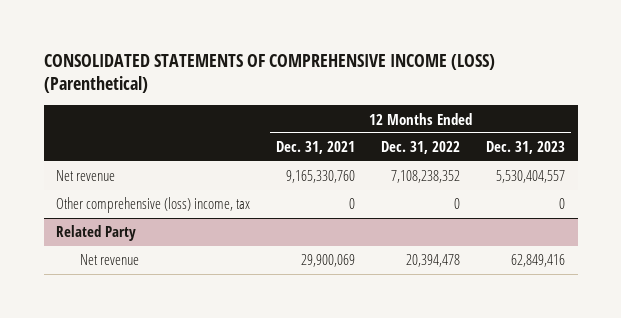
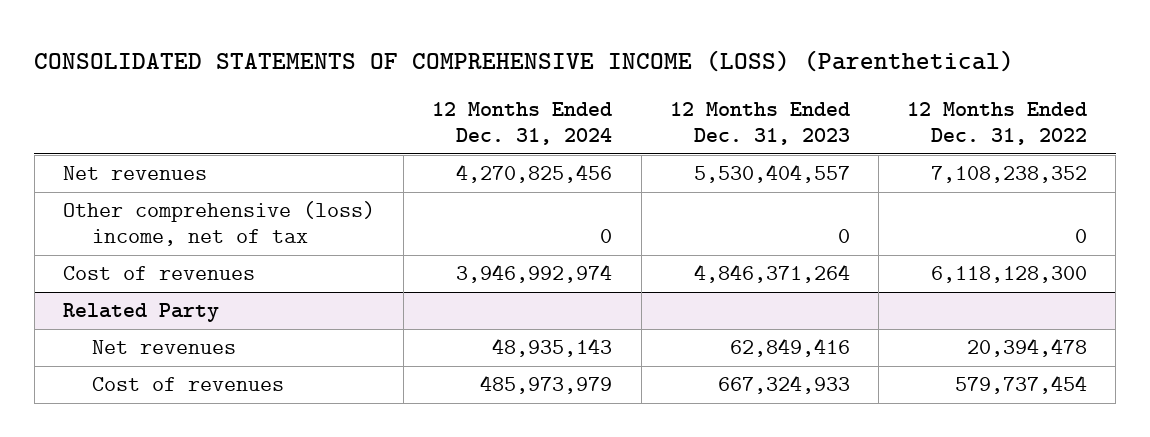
- | 12 Months Ended Dec. 31, 2021 | 12 Months Ended Dec. 31, 2022 | 12 Months Ended Dec. 31, 2023
+ | 12 Months Ended Dec. 31, 2024 | 12 Months Ended Dec. 31, 2023 | 12 Months Ended Dec. 31, 2022
- Net revenue | 9,165,330,760 | 7,108,238,352 | 5,530,404,557
- Other comprehensive (loss) income, tax | 0 | 0 | 0
+ Net revenues | 4,270,825,456 | 5,530,404,557 | 7,108,238,352
+ Other comprehensive (loss) income, net of tax | 0 | 0 | 0
+ Cost of revenues | 3,946,992,974 | 4,846,371,264 | 6,118,128,300
@ Related Party
- Net revenue | 29,900,069 | 20,394,478 | 62,849,416
+ Net revenues | 48,935,143 | 62,849,416 | 20,394,478
+ Cost of revenues | 485,973,979 | 667,324,933 | 579,737,454

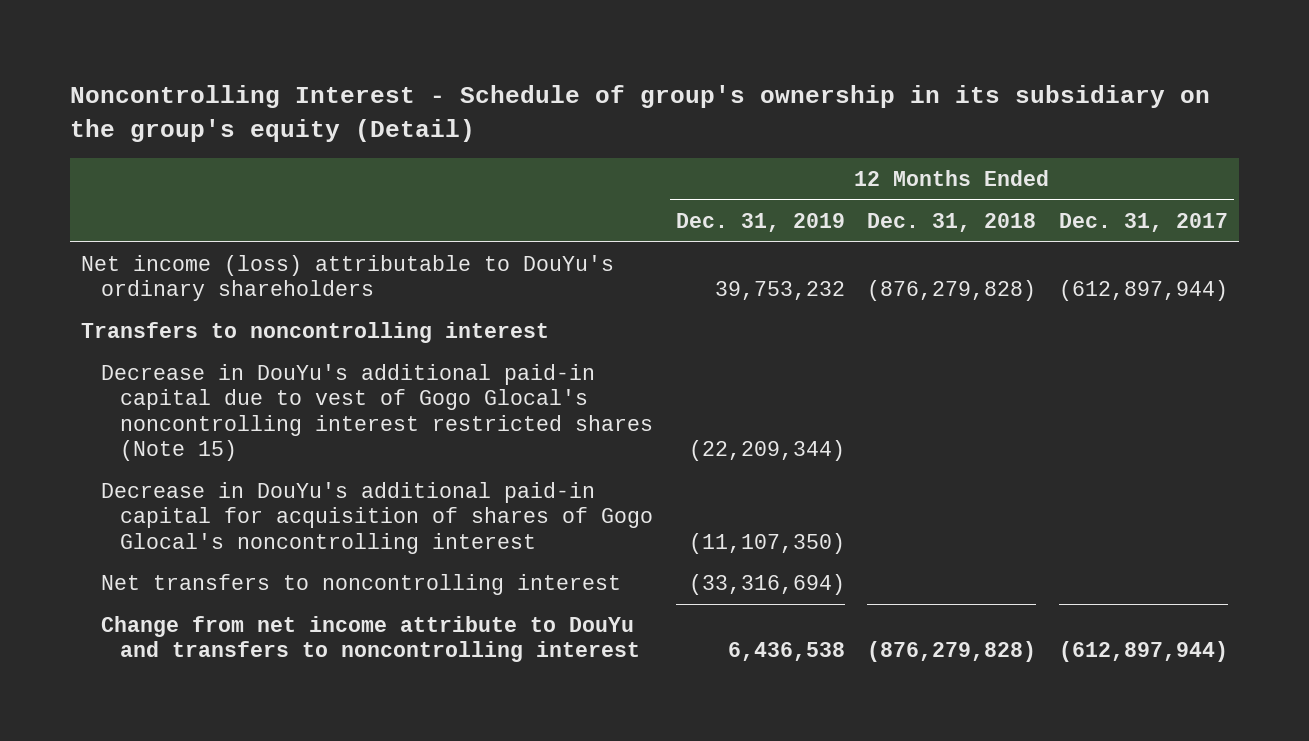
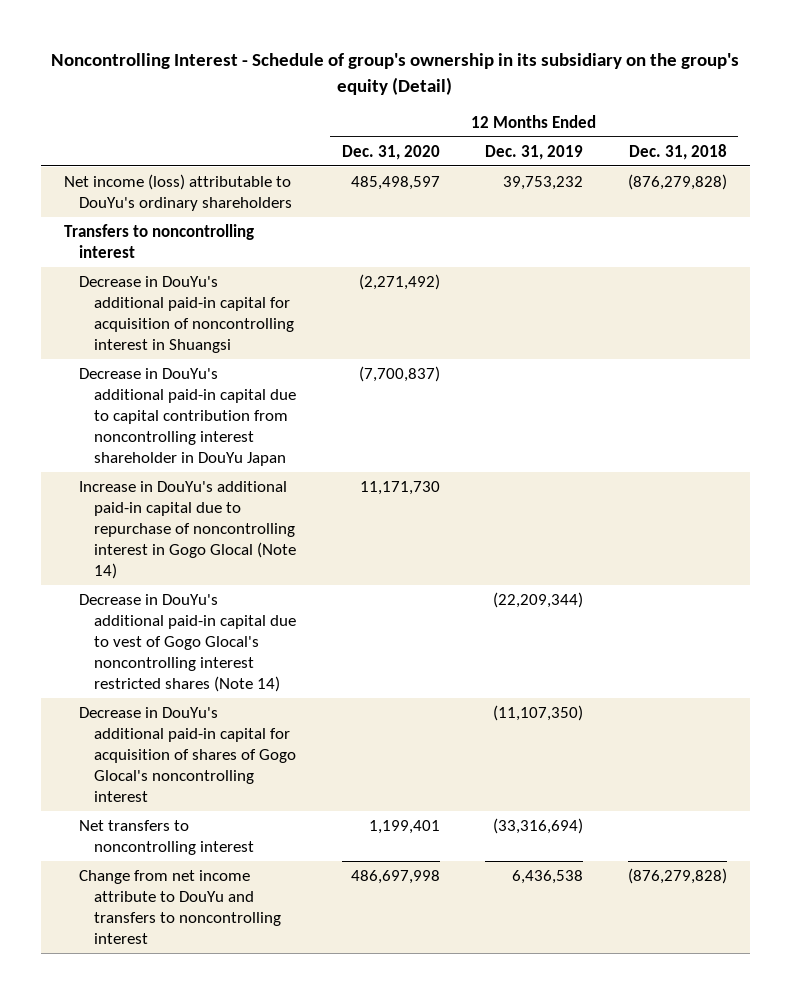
- | 12 Months Ended Dec. 31, 2019 | 12 Months Ended Dec. 31, 2018 | 12 Months Ended Dec. 31, 2017
+ | 12 Months Ended Dec. 31, 2020 | 12 Months Ended Dec. 31, 2019 | 12 Months Ended Dec. 31, 2018
- Decrease in DouYu's additional paid-in capital due to vest of Gogo Glocal's noncontrolling interest restricted shares (Note 15) | (22,209,344) | |
+ Decrease in DouYu's additional paid-in capital for acquisition of noncontrolling interest in Shuangsi | (2,271,492) | |
+ Decrease in DouYu's additional paid-in capital due to capital contribution from noncontrolling interest shareholder in DouYu Japan | (7,700,837) | |
+ Increase in DouYu's additional paid-in capital due to repurchase of noncontrolling interest in Gogo Glocal (Note 14) | 11,171,730 | |
+ Decrease in DouYu's additional paid-in capital due to vest of Gogo Glocal's noncontrolling interest restricted shares (Note 14) | | (22,209,344) |

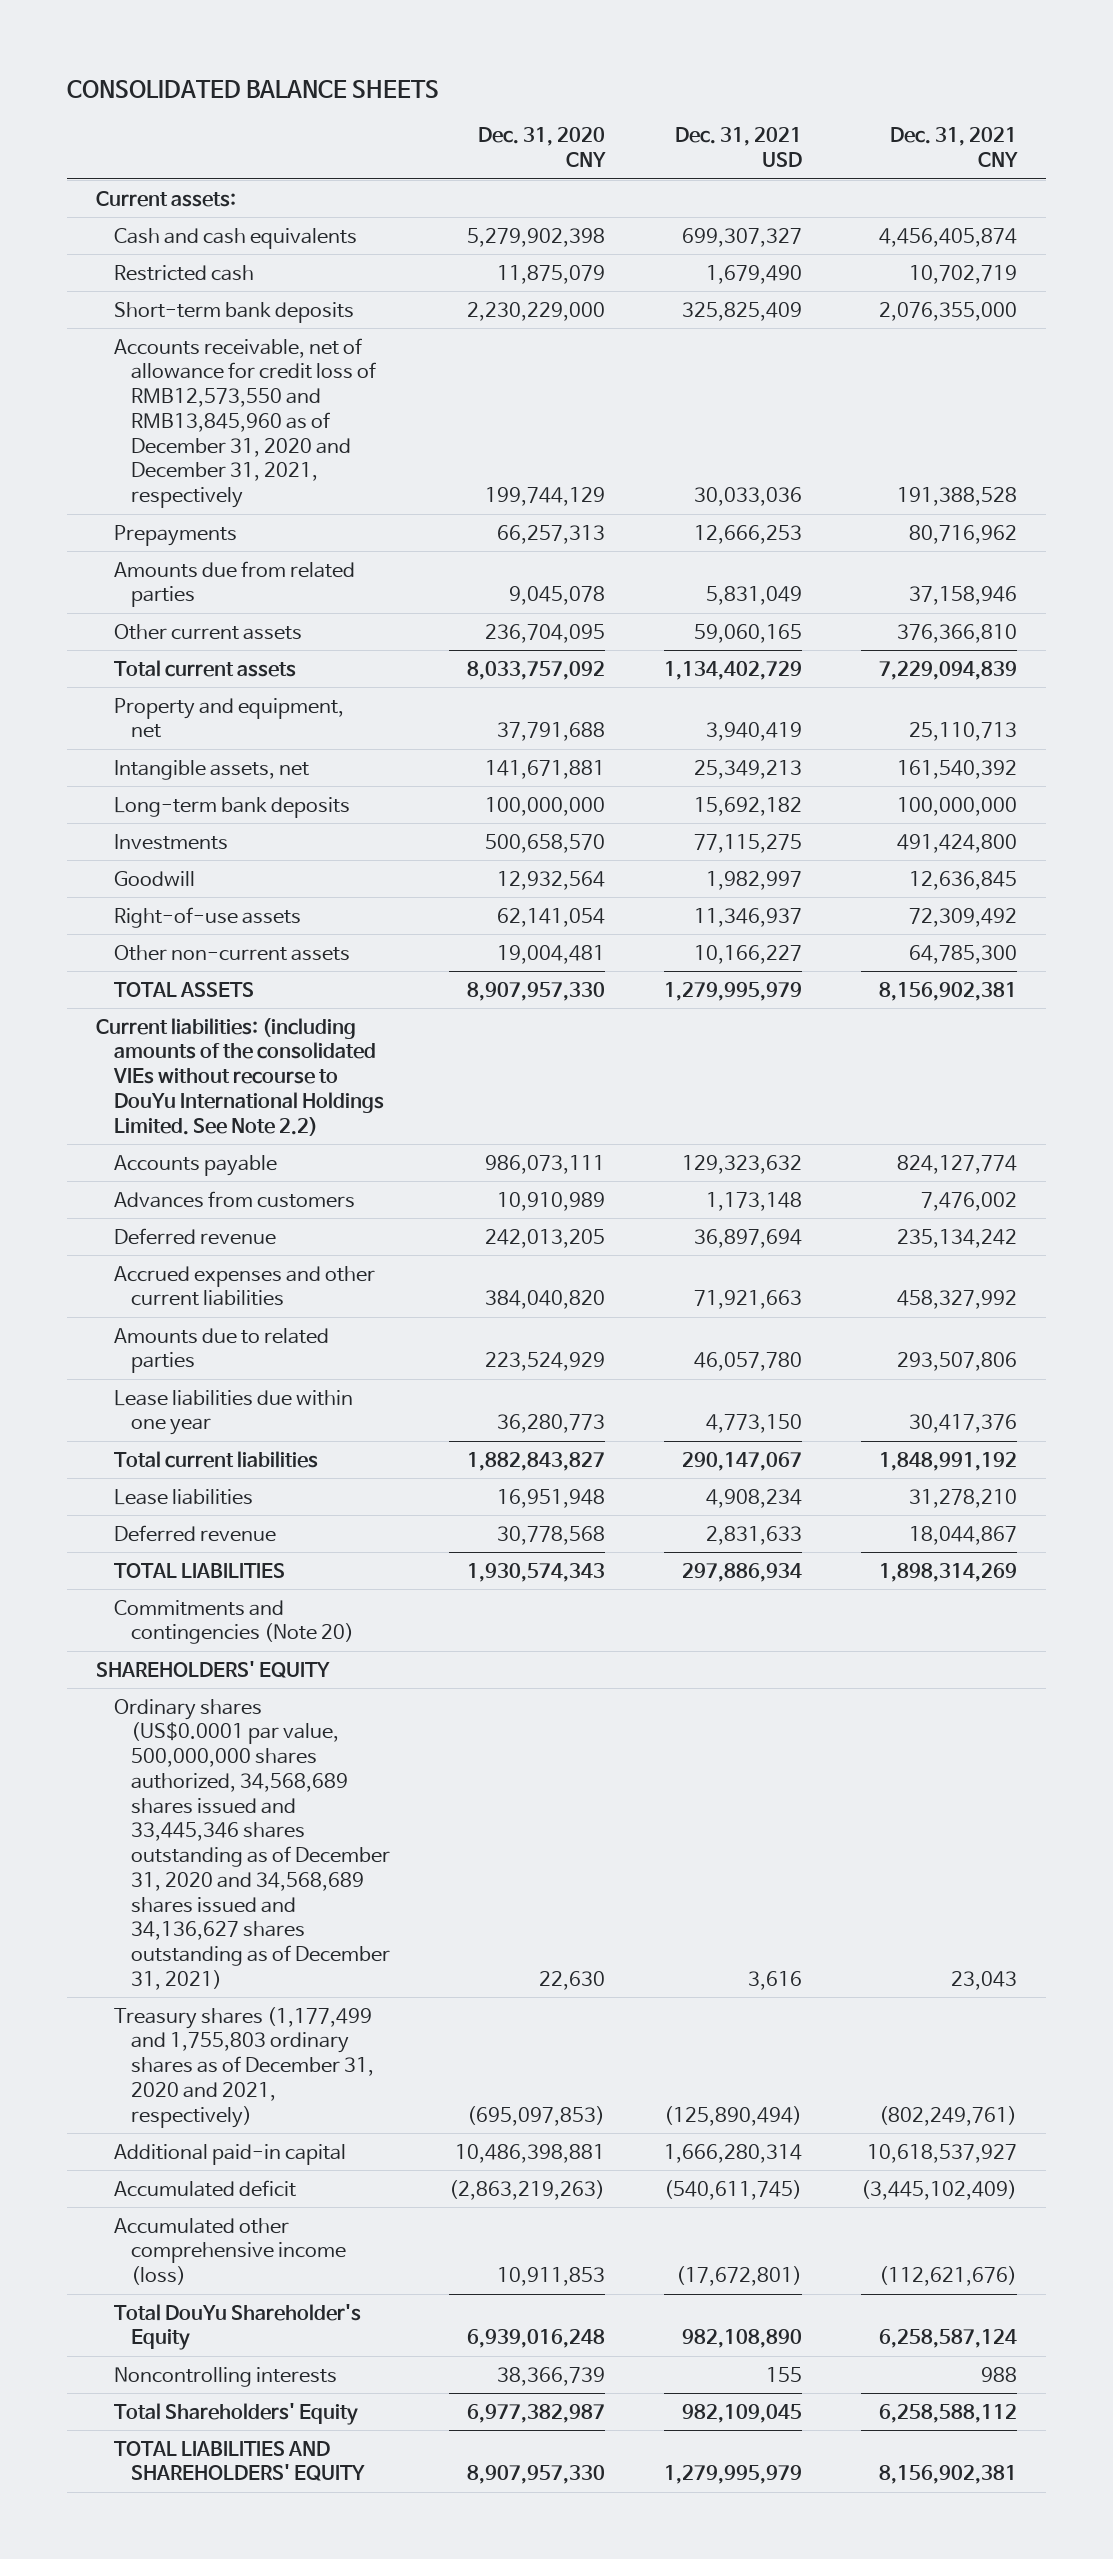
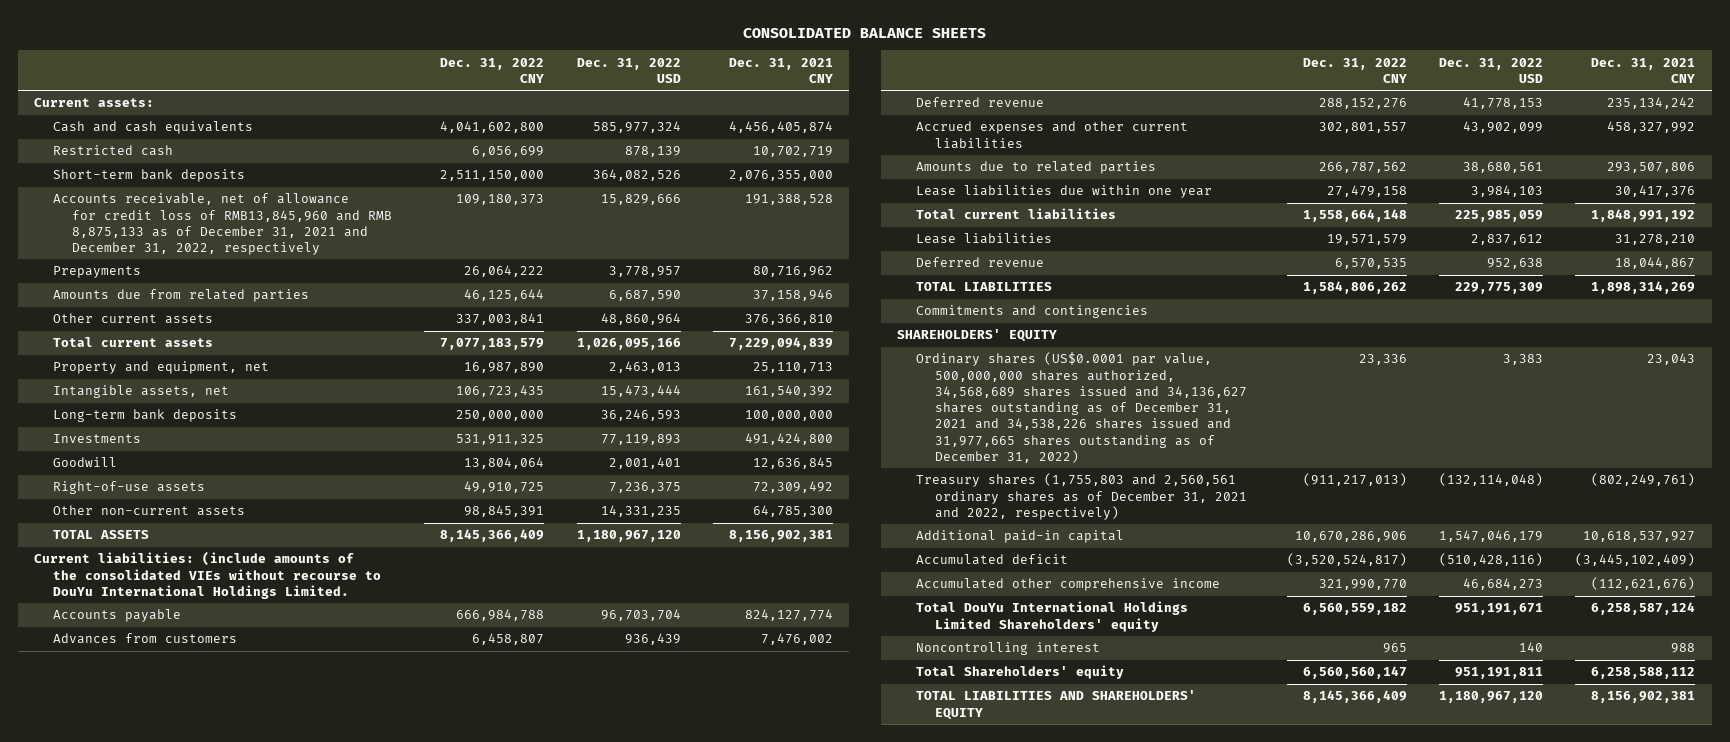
- | Dec. 31, 2020 CNY | Dec. 31, 2021 USD | Dec. 31, 2021 CNY
+ | Dec. 31, 2022 CNY | Dec. 31, 2022 USD | Dec. 31, 2021 CNY
- Accounts receivable, net of allowance for credit loss of RMB12,573,550 and RMB13,845,960 as of December 31, 2020 and December 31, 2021, respectively | 199,744,129 | 30,033,036 | 191,388,528
+ Accounts receivable, net of allowance for credit loss of RMB13,845,960 and RMB 8,875,133 as of December 31, 2021 and December 31, 2022, respectively | 109,180,373 | 15,829,666 | 191,388,528
- Current liabilities: (including amounts of the consolidated VIEs without recourse to DouYu International Holdings Limited. See Note 2.2)
+ Current liabilities: (include amounts of the consolidated VIEs without recourse to DouYu International Holdings Limited.
- Commitments and contingencies (Note 20)
+ Commitments and contingencies
- Ordinary shares (US$0.0001 par value, 500,000,000 shares authorized, 34,568,689 shares issued and 33,445,346 shares outstanding as of December 31, 2020 and 34,568,689 shares issued and 34,136,627 shares outstanding as of December 31, 2021) | 22,630 | 3,616 | 23,043
- Treasury shares (1,177,499 and 1,755,803 ordinary shares as of December 31, 2020 and 2021, respectively) | (695,097,853) | (125,890,494) | (802,249,761)
+ Ordinary shares (US$0.0001 par value, 500,000,000 shares authorized, 34,568,689 shares issued and 34,136,627 shares outstanding as of December 31, 2021 and 34,538,226 shares issued and 31,977,665 shares outstanding as of December 31, 2022) | 23,336 | 3,383 | 23,043
+ Treasury shares (1,755,803 and 2,560,561 ordinary shares as of December 31, 2021 and 2022, respectively) | (911,217,013) | (132,114,048) | (802,249,761)
- Accumulated other comprehensive income (loss) | 10,911,853 | (17,672,801) | (112,621,676)
- Total DouYu Shareholder's Equity | 6,939,016,248 | 982,108,890 | 6,258,587,124
- Noncontrolling interests | 38,366,739 | 155 | 988
- Total Shareholders' Equity | 6,977,382,987 | 982,109,045 | 6,258,588,112
+ Accumulated other comprehensive income | 321,990,770 | 46,684,273 | (112,621,676)
+ Total DouYu International Holdings Limited Shareholders' equity | 6,560,559,182 | 951,191,671 | 6,258,587,124
+ Noncontrolling interest | 965 | 140 | 988
+ Total Shareholders' equity | 6,560,560,147 | 951,191,811 | 6,258,588,112

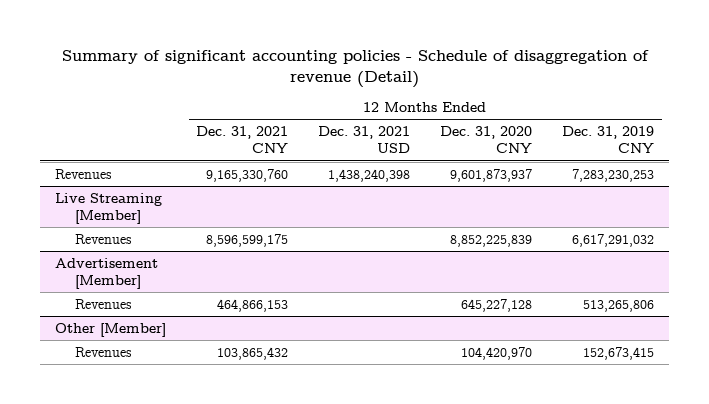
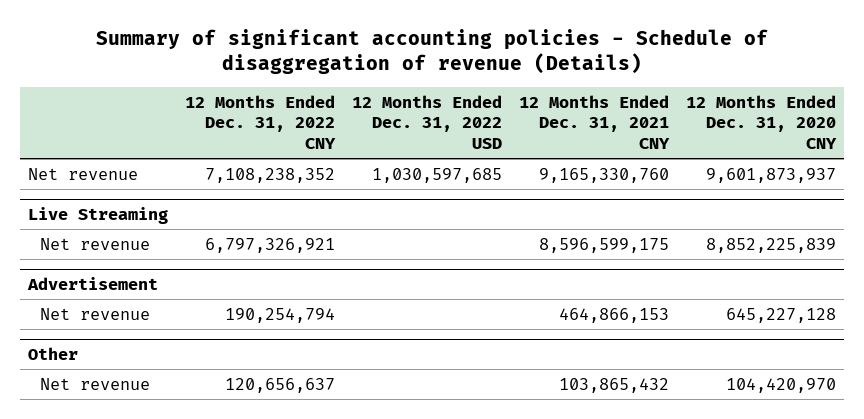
- Summary of significant accounting policies - Schedule of disaggregation of revenue (Detail)
+ Summary of significant accounting policies - Schedule of disaggregation of revenue (Details)
- | 12 Months Ended Dec. 31, 2021 CNY | 12 Months Ended Dec. 31, 2021 USD | 12 Months Ended Dec. 31, 2020 CNY | 12 Months Ended Dec. 31, 2019 CNY
+ | 12 Months Ended Dec. 31, 2022 CNY | 12 Months Ended Dec. 31, 2022 USD | 12 Months Ended Dec. 31, 2021 CNY | 12 Months Ended Dec. 31, 2020 CNY
- Revenues | 9,165,330,760 | 1,438,240,398 | 9,601,873,937 | 7,283,230,253
- Live Streaming [Member]
- Revenues | 8,596,599,175 | | 8,852,225,839 | 6,617,291,032
- Advertisement [Member]
- Revenues | 464,866,153 | | 645,227,128 | 513,265,806
- Other [Member]
- Revenues | 103,865,432 | | 104,420,970 | 152,673,415
+ Net revenue | 7,108,238,352 | 1,030,597,685 | 9,165,330,760 | 9,601,873,937
+ Live Streaming
+ Net revenue | 6,797,326,921 | | 8,596,599,175 | 8,852,225,839
+ Advertisement
+ Net revenue | 190,254,794 | | 464,866,153 | 645,227,128
+ Other
+ Net revenue | 120,656,637 | | 103,865,432 | 104,420,970

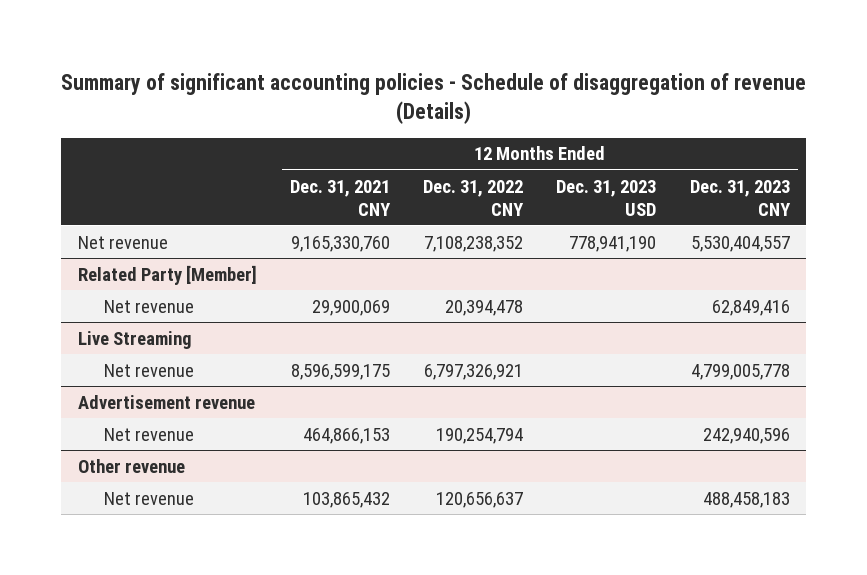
- | 12 Months Ended Dec. 31, 2022 CNY | 12 Months Ended Dec. 31, 2022 USD | 12 Months Ended Dec. 31, 2021 CNY | 12 Months Ended Dec. 31, 2020 CNY
+ | 12 Months Ended Dec. 31, 2021 CNY | 12 Months Ended Dec. 31, 2022 CNY | 12 Months Ended Dec. 31, 2023 USD | 12 Months Ended Dec. 31, 2023 CNY
+ Related Party [Member]
+ Net revenue | 29,900,069 | 20,394,478 | | 62,849,416
- Advertisement
+ Advertisement revenue
- Other
+ Other revenue

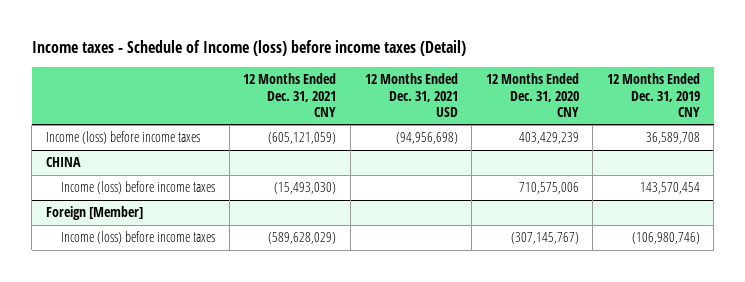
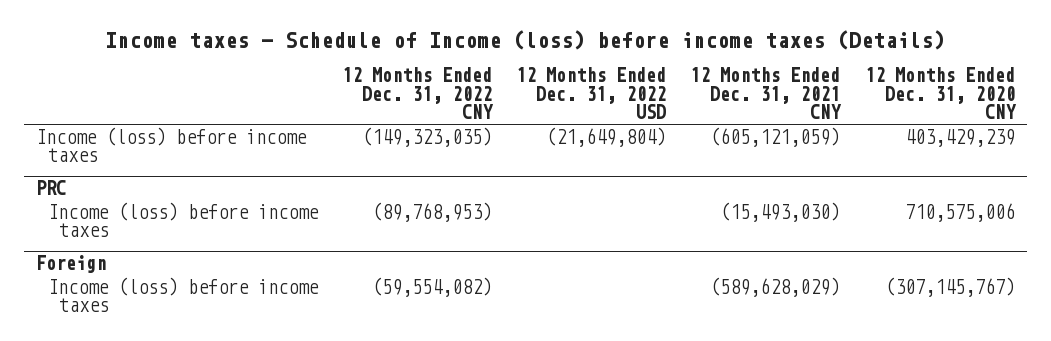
- Income taxes - Schedule of Income (loss) before income taxes (Detail)
+ Income taxes - Schedule of Income (loss) before income taxes (Details)
- | 12 Months Ended Dec. 31, 2021 CNY | 12 Months Ended Dec. 31, 2021 USD | 12 Months Ended Dec. 31, 2020 CNY | 12 Months Ended Dec. 31, 2019 CNY
+ | 12 Months Ended Dec. 31, 2022 CNY | 12 Months Ended Dec. 31, 2022 USD | 12 Months Ended Dec. 31, 2021 CNY | 12 Months Ended Dec. 31, 2020 CNY
- CHINA
+ PRC
- Foreign [Member]
+ Foreign

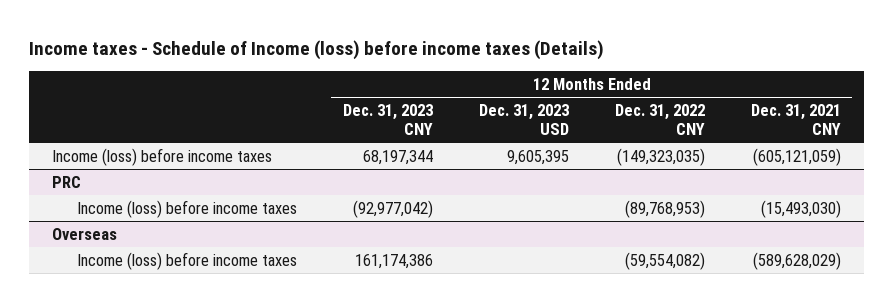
- | 12 Months Ended Dec. 31, 2022 CNY | 12 Months Ended Dec. 31, 2022 USD | 12 Months Ended Dec. 31, 2021 CNY | 12 Months Ended Dec. 31, 2020 CNY
+ | 12 Months Ended Dec. 31, 2023 CNY | 12 Months Ended Dec. 31, 2023 USD | 12 Months Ended Dec. 31, 2022 CNY | 12 Months Ended Dec. 31, 2021 CNY
- Foreign
+ Overseas

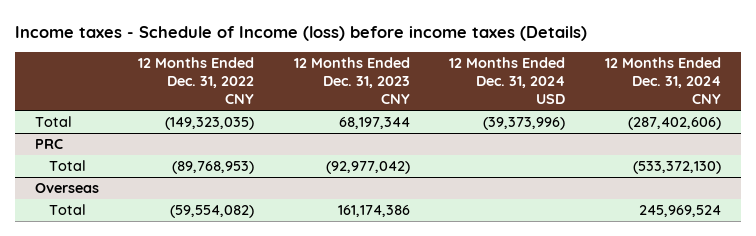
- | 12 Months Ended Dec. 31, 2023 CNY | 12 Months Ended Dec. 31, 2023 USD | 12 Months Ended Dec. 31, 2022 CNY | 12 Months Ended Dec. 31, 2021 CNY
+ | 12 Months Ended Dec. 31, 2022 CNY | 12 Months Ended Dec. 31, 2023 CNY | 12 Months Ended Dec. 31, 2024 USD | 12 Months Ended Dec. 31, 2024 CNY
- Income (loss) before income taxes | 68,197,344 | 9,605,395 | (149,323,035) | (605,121,059)
+ Total | (149,323,035) | 68,197,344 | (39,373,996) | (287,402,606)
@ PRC
- Income (loss) before income taxes | (92,977,042) | | (89,768,953) | (15,493,030)
+ Total | (89,768,953) | (92,977,042) | | (533,372,130)
@ Overseas
- Income (loss) before income taxes | 161,174,386 | | (59,554,082) | (589,628,029)
+ Total | (59,554,082) | 161,174,386 | | 245,969,524

